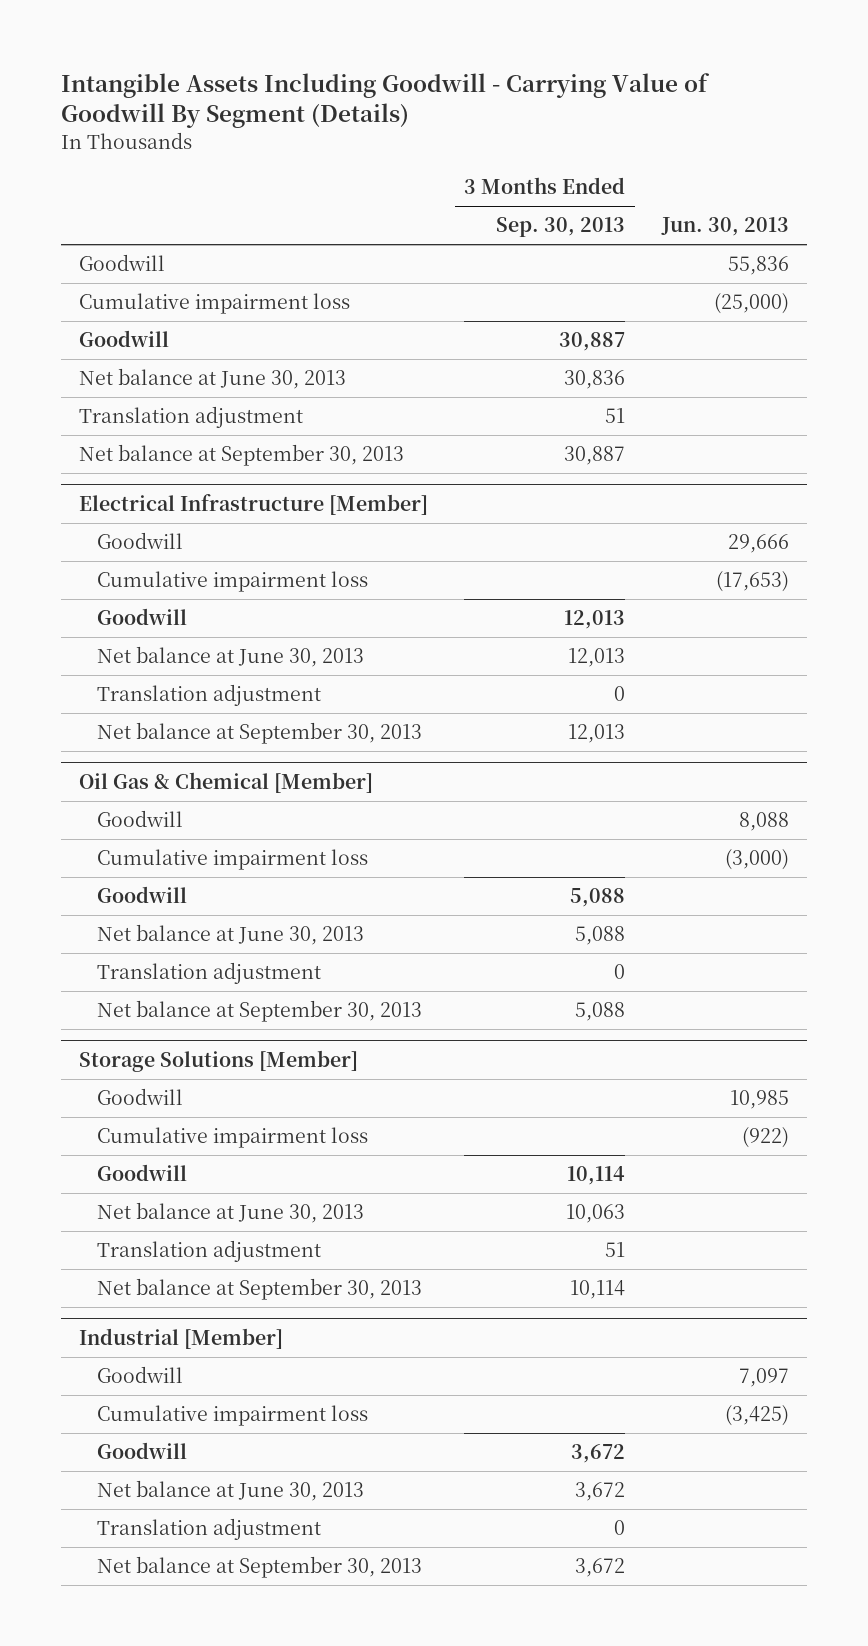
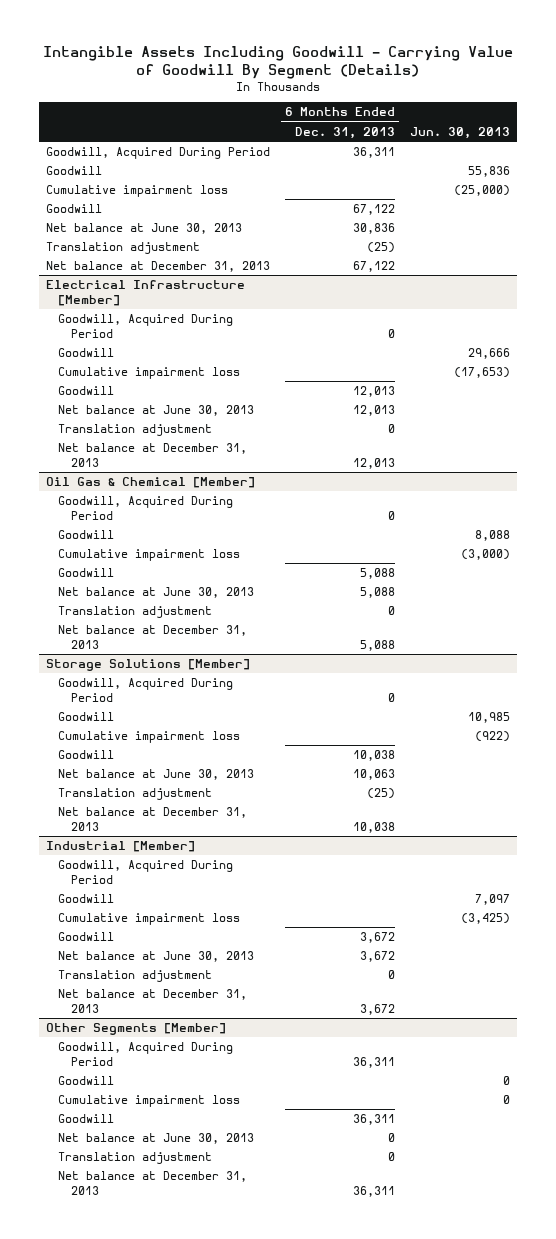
- | 3 Months Ended Sep. 30, 2013 | Jun. 30, 2013
+ | 6 Months Ended Dec. 31, 2013 | Jun. 30, 2013
+ Goodwill, Acquired During Period | 36,311 |
- Net balance at September 30, 2013 | 30,887 |
+ Net balance at December 31, 2013 | 67,122 |
@ Electrical Infrastructure [Member]
+ Goodwill, Acquired During Period | 0 |
- Net balance at September 30, 2013 | 12,013 |
+ Net balance at December 31, 2013 | 12,013 |
@ Oil Gas & Chemical [Member]
+ Goodwill, Acquired During Period | 0 |
- Net balance at September 30, 2013 | 5,088 |
+ Net balance at December 31, 2013 | 5,088 |
@ Storage Solutions [Member]
+ Goodwill, Acquired During Period | 0 |
- Net balance at September 30, 2013 | 10,114 |
+ Net balance at December 31, 2013 | 10,038 |
@ Industrial [Member]
+ Goodwill, Acquired During Period
- Net balance at September 30, 2013 | 3,672 |
+ Net balance at December 31, 2013 | 3,672 |
+ Other Segments [Member]
+ Goodwill, Acquired During Period | 36,311 |
+ Goodwill | | 0
+ Cumulative impairment loss | | 0
+ Goodwill | 36,311 |
+ Net balance at June 30, 2013 | 0 |
+ Translation adjustment | 0 |
+ Net balance at December 31, 2013 | 36,311 |

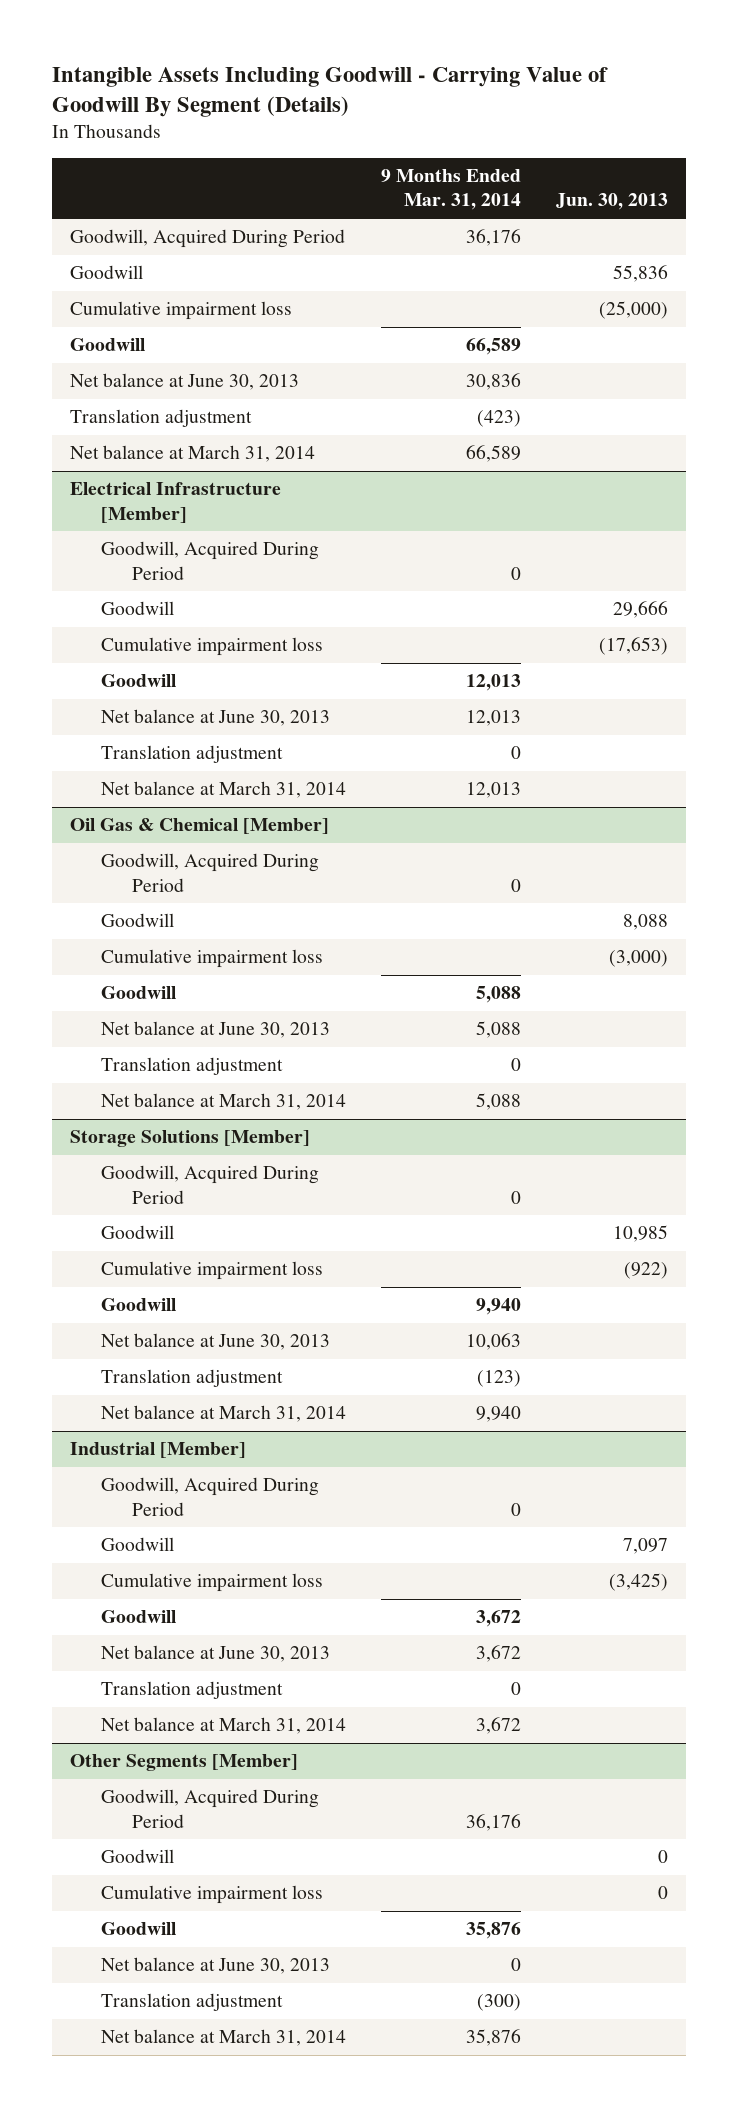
- | 6 Months Ended Dec. 31, 2013 | Jun. 30, 2013
+ | 9 Months Ended Mar. 31, 2014 | Jun. 30, 2013
- Net balance at December 31, 2013 | 67,122 |
+ Net balance at March 31, 2014 | 66,589 |
@ Electrical Infrastructure [Member]
- Net balance at December 31, 2013 | 12,013 |
+ Net balance at March 31, 2014 | 12,013 |
@ Oil Gas & Chemical [Member]
- Net balance at December 31, 2013 | 5,088 |
+ Net balance at March 31, 2014 | 5,088 |
@ Storage Solutions [Member]
- Net balance at December 31, 2013 | 10,038 |
+ Net balance at March 31, 2014 | 9,940 |
@ Industrial [Member]
- Net balance at December 31, 2013 | 3,672 |
+ Net balance at March 31, 2014 | 3,672 |
@ Other Segments [Member]
- Net balance at December 31, 2013 | 36,311 |
+ Net balance at March 31, 2014 | 35,876 |

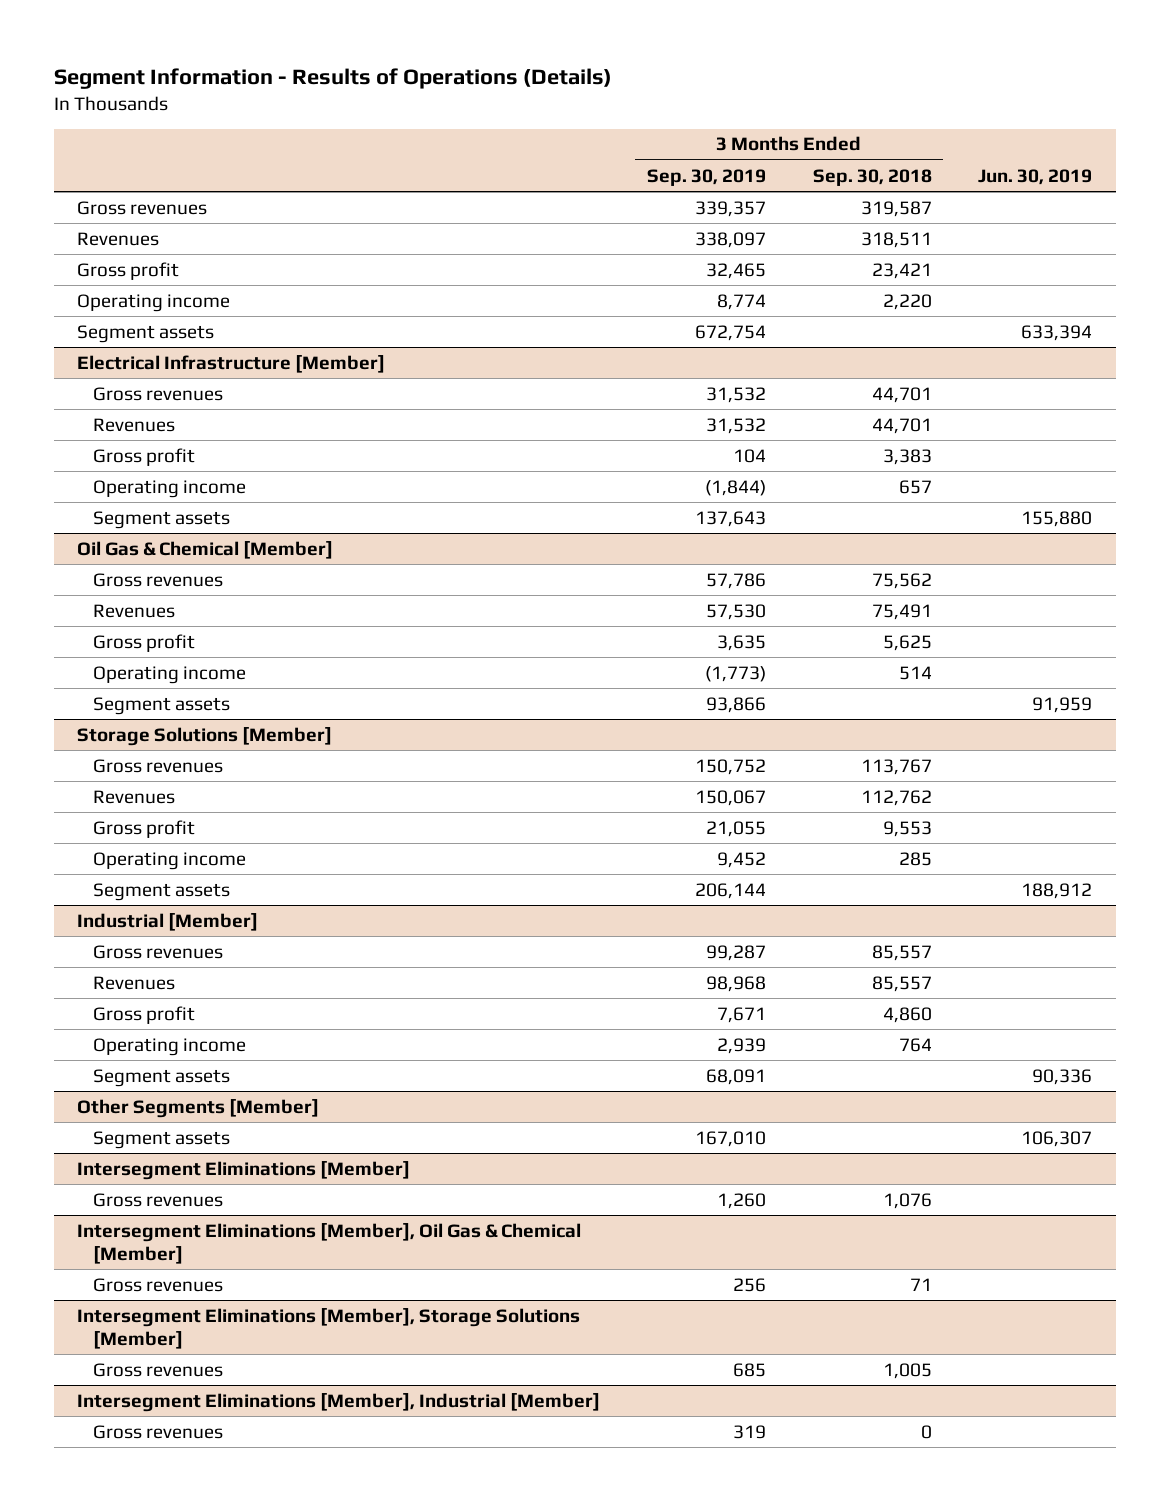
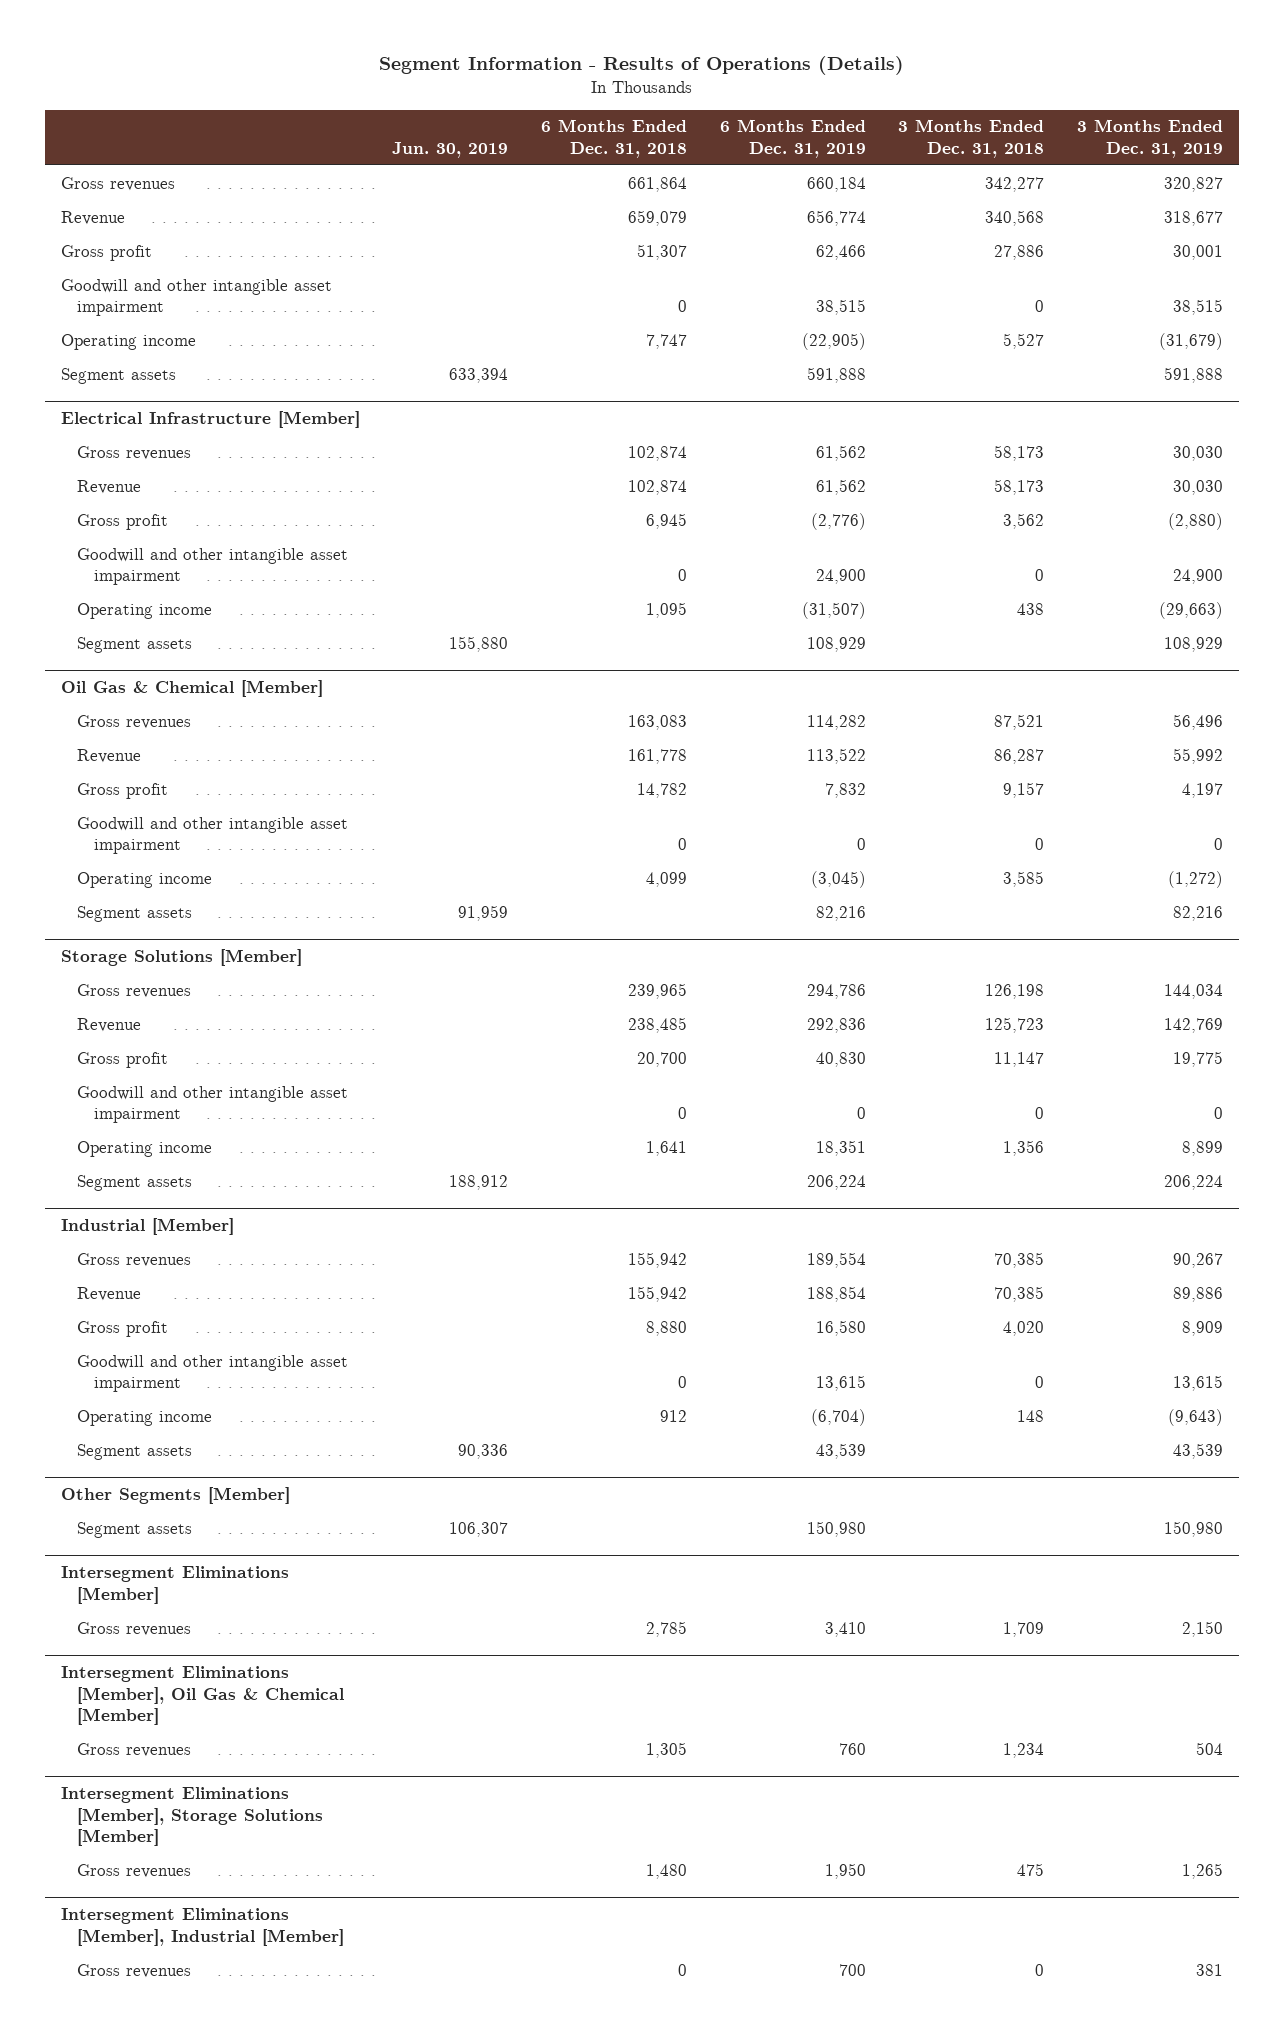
- | 3 Months Ended Sep. 30, 2019 | 3 Months Ended Sep. 30, 2018 | Jun. 30, 2019
+ | Jun. 30, 2019 | 6 Months Ended Dec. 31, 2018 | 6 Months Ended Dec. 31, 2019 | 3 Months Ended Dec. 31, 2018 | 3 Months Ended Dec. 31, 2019
- Revenues | 338,097 | 318,511 |
+ Revenue | | 659,079 | 656,774 | 340,568 | 318,677
+ Goodwill and other intangible asset impairment | | 0 | 38,515 | 0 | 38,515
@ Electrical Infrastructure [Member]
- Revenues | 31,532 | 44,701 |
+ Revenue | | 102,874 | 61,562 | 58,173 | 30,030
+ Goodwill and other intangible asset impairment | | 0 | 24,900 | 0 | 24,900
@ Oil Gas & Chemical [Member]
- Revenues | 57,530 | 75,491 |
+ Revenue | | 161,778 | 113,522 | 86,287 | 55,992
+ Goodwill and other intangible asset impairment | | 0 | 0 | 0 | 0
@ Storage Solutions [Member]
- Revenues | 150,067 | 112,762 |
+ Revenue | | 238,485 | 292,836 | 125,723 | 142,769
+ Goodwill and other intangible asset impairment | | 0 | 0 | 0 | 0
@ Industrial [Member]
- Revenues | 98,968 | 85,557 |
+ Revenue | | 155,942 | 188,854 | 70,385 | 89,886
+ Goodwill and other intangible asset impairment | | 0 | 13,615 | 0 | 13,615

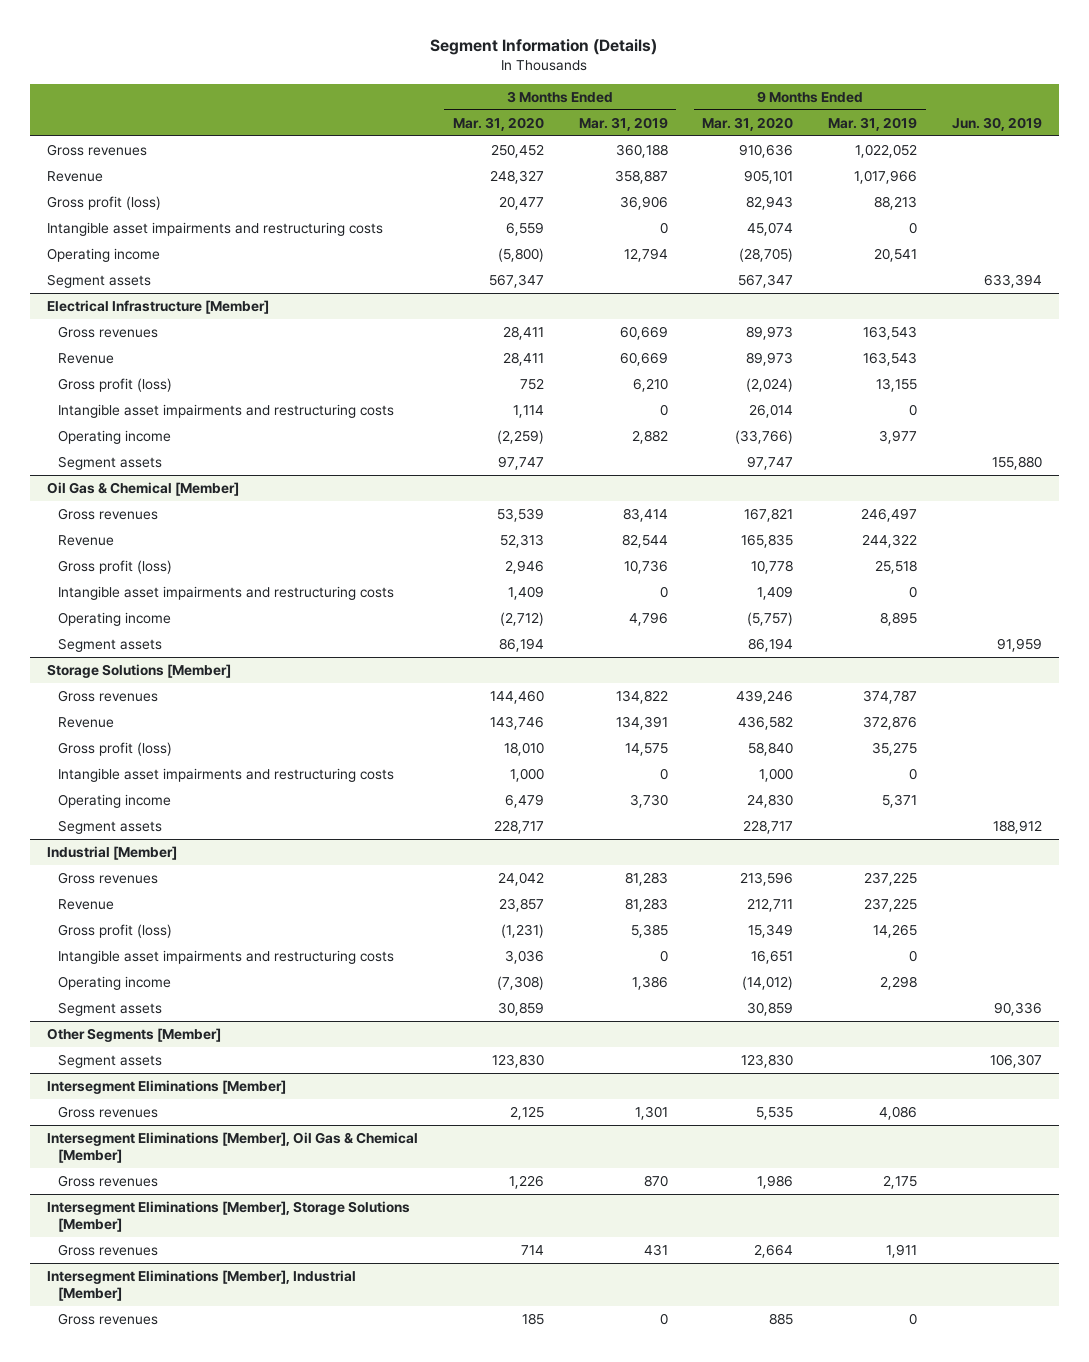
- Segment Information - Results of Operations (Details)
+ Segment Information (Details)
- | Jun. 30, 2019 | 6 Months Ended Dec. 31, 2018 | 6 Months Ended Dec. 31, 2019 | 3 Months Ended Dec. 31, 2018 | 3 Months Ended Dec. 31, 2019
+ | 3 Months Ended Mar. 31, 2020 | 3 Months Ended Mar. 31, 2019 | 9 Months Ended Mar. 31, 2020 | 9 Months Ended Mar. 31, 2019 | Jun. 30, 2019
- Gross profit | | 51,307 | 62,466 | 27,886 | 30,001
- Goodwill and other intangible asset impairment | | 0 | 38,515 | 0 | 38,515
+ Gross profit (loss) | 20,477 | 36,906 | 82,943 | 88,213 |
+ Intangible asset impairments and restructuring costs | 6,559 | 0 | 45,074 | 0 |
@ Electrical Infrastructure [Member]
- Gross profit | | 6,945 | (2,776) | 3,562 | (2,880)
- Goodwill and other intangible asset impairment | | 0 | 24,900 | 0 | 24,900
+ Gross profit (loss) | 752 | 6,210 | (2,024) | 13,155 |
+ Intangible asset impairments and restructuring costs | 1,114 | 0 | 26,014 | 0 |
@ Oil Gas & Chemical [Member]
- Gross profit | | 14,782 | 7,832 | 9,157 | 4,197
- Goodwill and other intangible asset impairment | | 0 | 0 | 0 | 0
+ Gross profit (loss) | 2,946 | 10,736 | 10,778 | 25,518 |
+ Intangible asset impairments and restructuring costs | 1,409 | 0 | 1,409 | 0 |
@ Storage Solutions [Member]
- Gross profit | | 20,700 | 40,830 | 11,147 | 19,775
- Goodwill and other intangible asset impairment | | 0 | 0 | 0 | 0
+ Gross profit (loss) | 18,010 | 14,575 | 58,840 | 35,275 |
+ Intangible asset impairments and restructuring costs | 1,000 | 0 | 1,000 | 0 |
@ Industrial [Member]
- Gross profit | | 8,880 | 16,580 | 4,020 | 8,909
- Goodwill and other intangible asset impairment | | 0 | 13,615 | 0 | 13,615
+ Gross profit (loss) | (1,231) | 5,385 | 15,349 | 14,265 |
+ Intangible asset impairments and restructuring costs | 3,036 | 0 | 16,651 | 0 |

